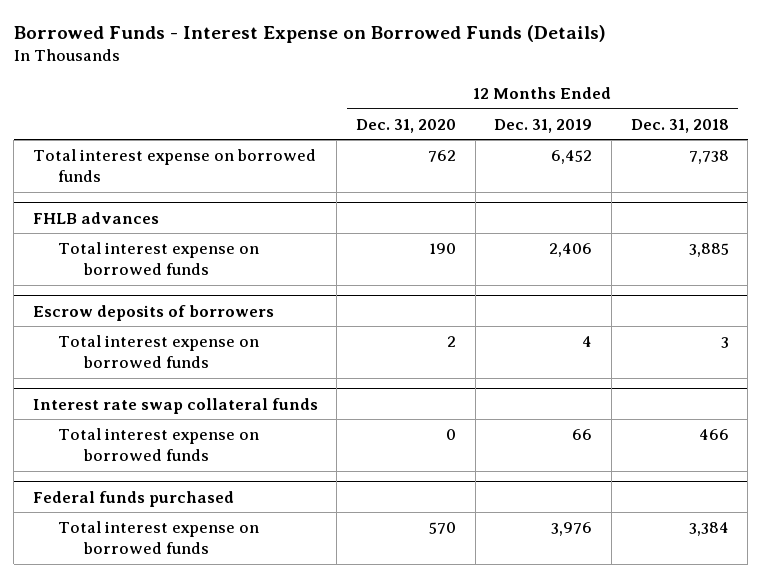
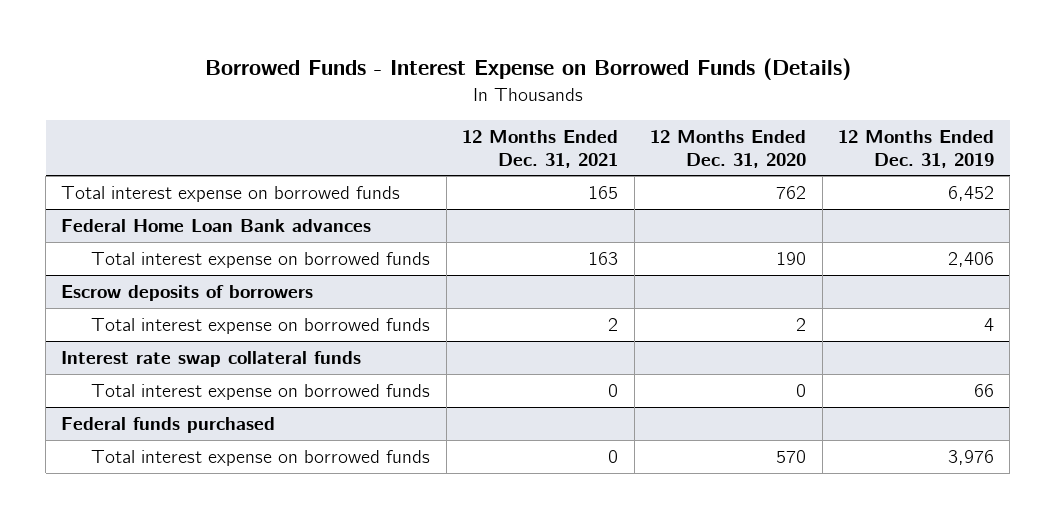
- | 12 Months Ended Dec. 31, 2020 | 12 Months Ended Dec. 31, 2019 | 12 Months Ended Dec. 31, 2018
+ | 12 Months Ended Dec. 31, 2021 | 12 Months Ended Dec. 31, 2020 | 12 Months Ended Dec. 31, 2019
- FHLB advances
+ Federal Home Loan Bank advances

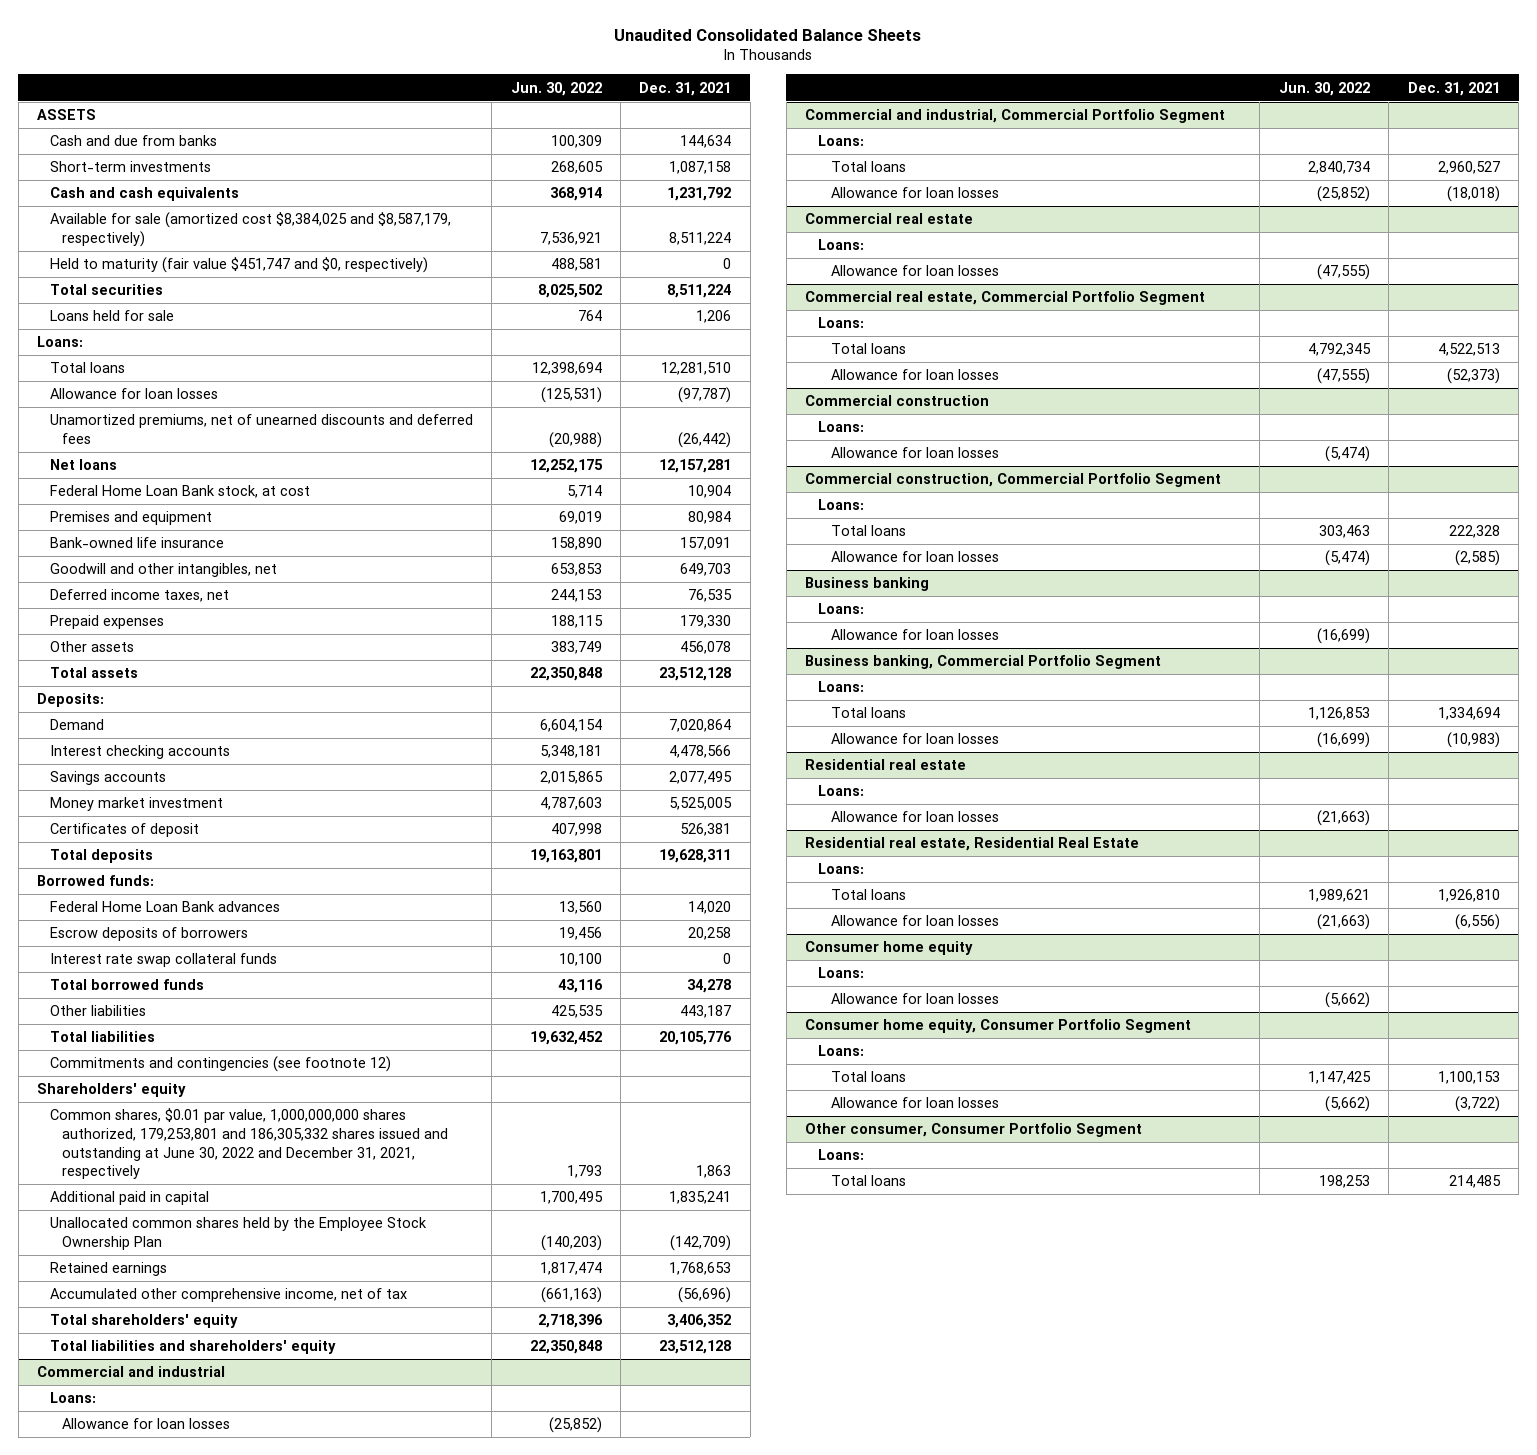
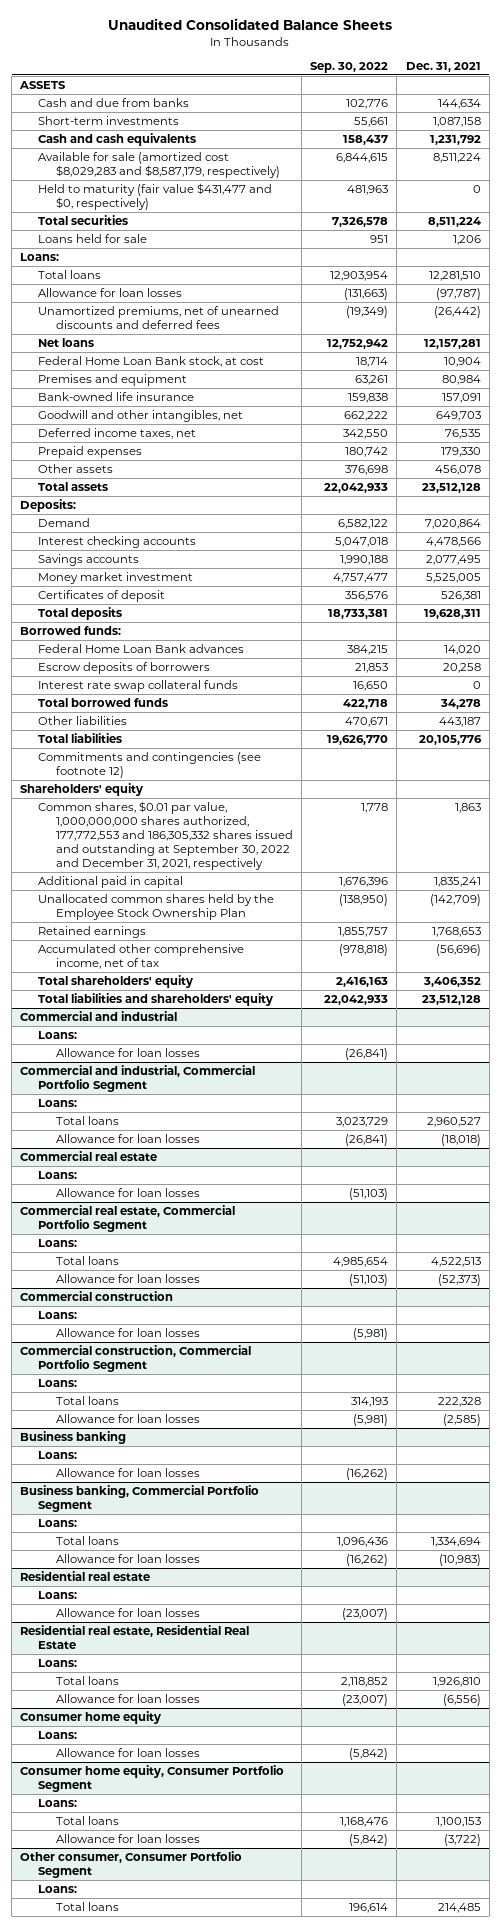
- | Jun. 30, 2022 | Dec. 31, 2021
+ | Sep. 30, 2022 | Dec. 31, 2021
- Available for sale (amortized cost $8,384,025 and $8,587,179, respectively) | 7,536,921 | 8,511,224
- Held to maturity (fair value $451,747 and $0, respectively) | 488,581 | 0
+ Available for sale (amortized cost $8,029,283 and $8,587,179, respectively) | 6,844,615 | 8,511,224
+ Held to maturity (fair value $431,477 and $0, respectively) | 481,963 | 0
- Common shares, $0.01 par value, 1,000,000,000 shares authorized, 179,253,801 and 186,305,332 shares issued and outstanding at June 30, 2022 and December 31, 2021, respectively | 1,793 | 1,863
+ Common shares, $0.01 par value, 1,000,000,000 shares authorized, 177,772,553 and 186,305,332 shares issued and outstanding at September 30, 2022 and December 31, 2021, respectively | 1,778 | 1,863

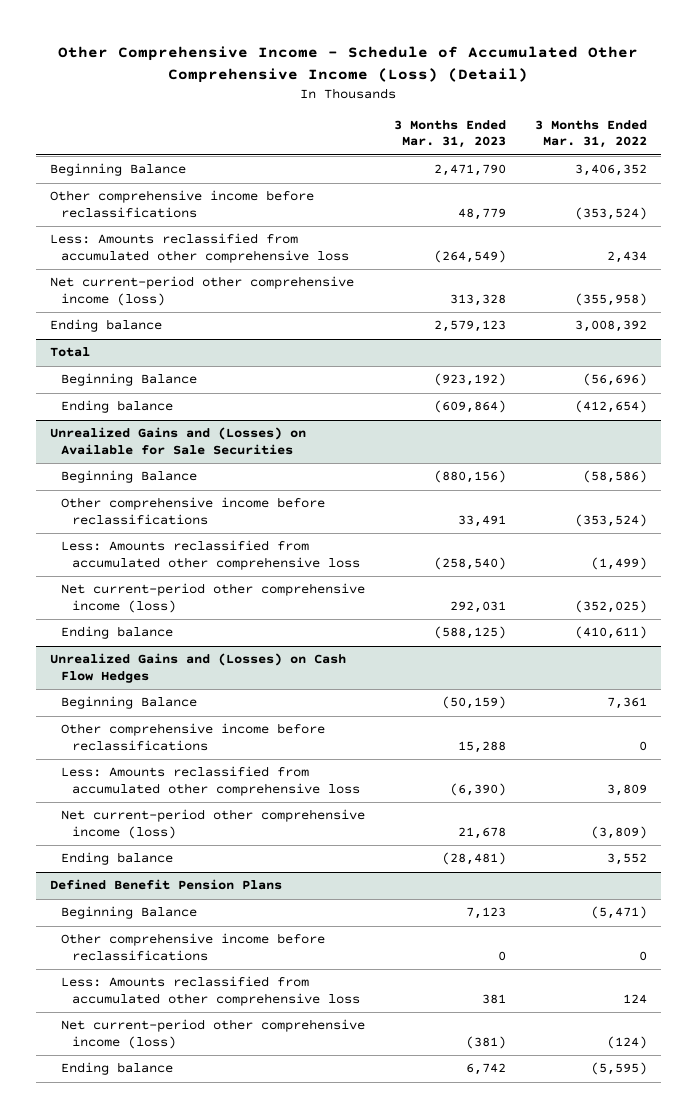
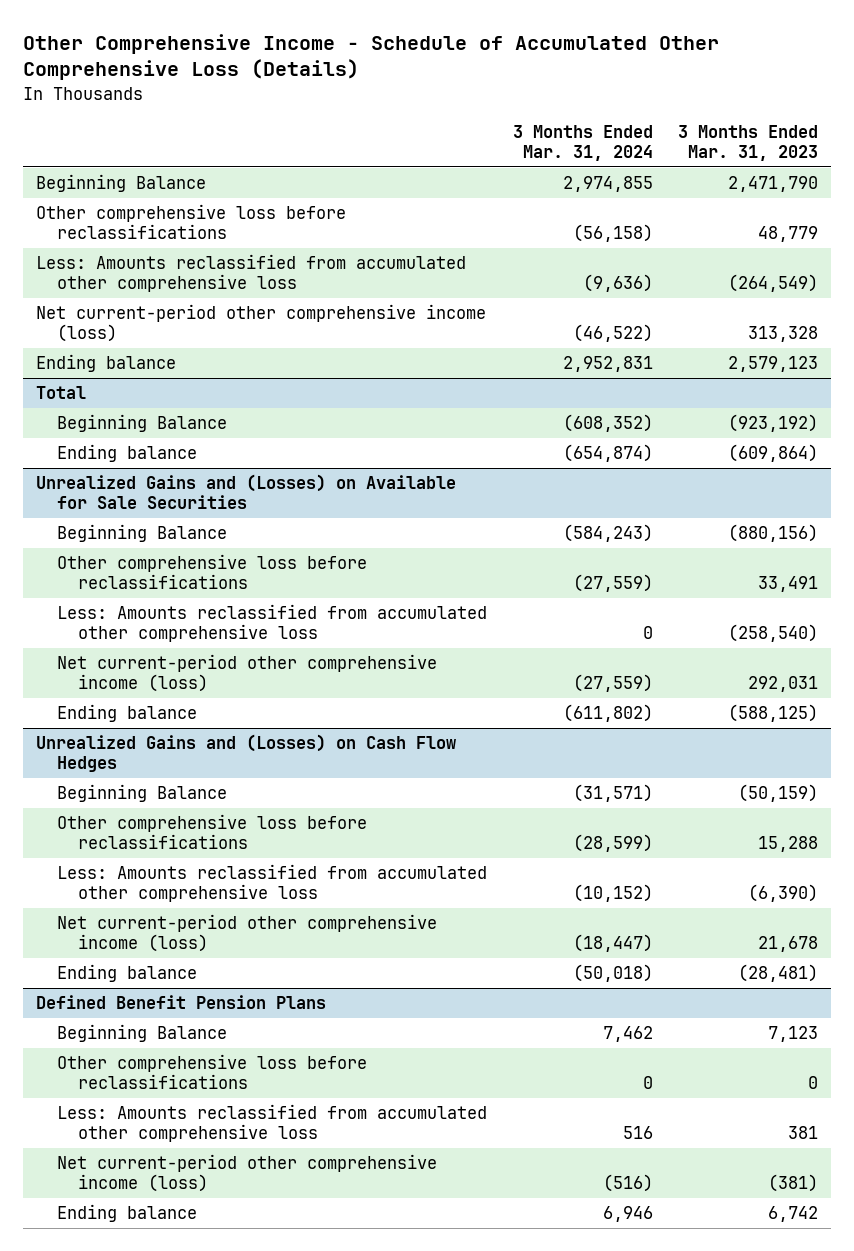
- Other Comprehensive Income - Schedule of Accumulated Other Comprehensive Income (Loss) (Detail)
+ Other Comprehensive Income - Schedule of Accumulated Other Comprehensive Loss (Details)
- | 3 Months Ended Mar. 31, 2023 | 3 Months Ended Mar. 31, 2022
+ | 3 Months Ended Mar. 31, 2024 | 3 Months Ended Mar. 31, 2023
- Other comprehensive income before reclassifications | 48,779 | (353,524)
+ Other comprehensive loss before reclassifications | (56,158) | 48,779
@ Unrealized Gains and (Losses) on Available for Sale Securities
- Other comprehensive income before reclassifications | 33,491 | (353,524)
+ Other comprehensive loss before reclassifications | (27,559) | 33,491
@ Unrealized Gains and (Losses) on Cash Flow Hedges
- Other comprehensive income before reclassifications | 15,288 | 0
+ Other comprehensive loss before reclassifications | (28,599) | 15,288
@ Defined Benefit Pension Plans
- Other comprehensive income before reclassifications | 0 | 0
+ Other comprehensive loss before reclassifications | 0 | 0

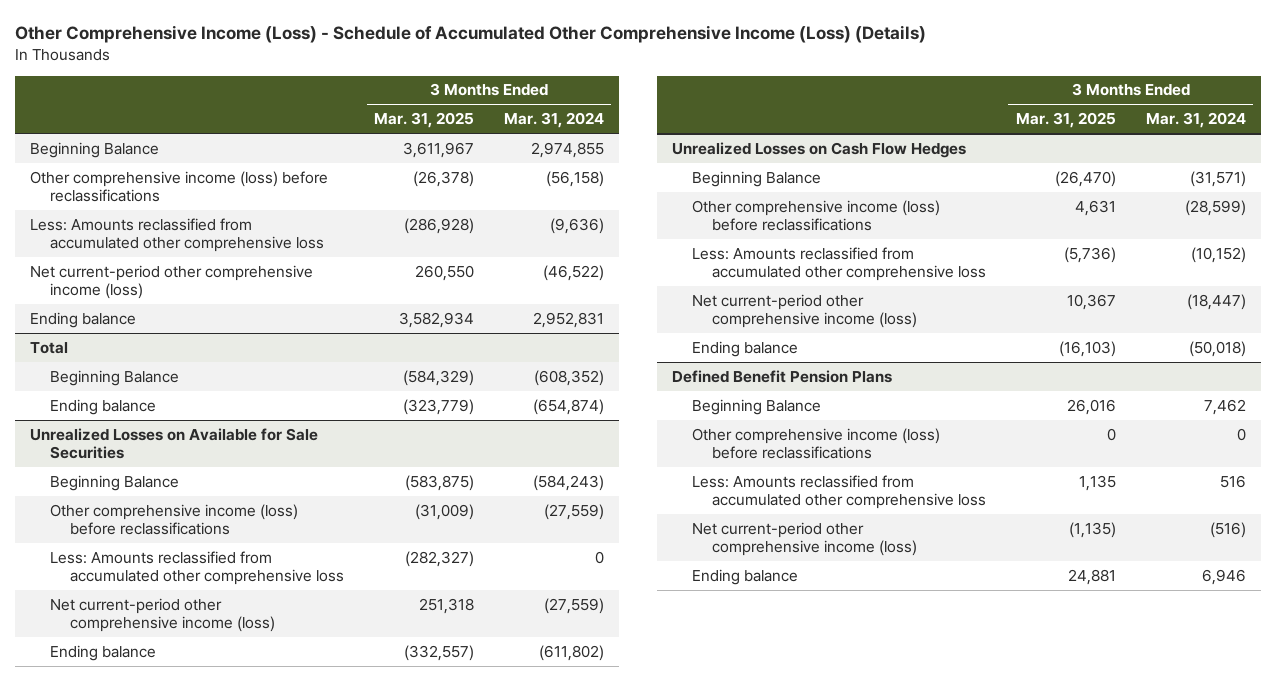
- Other Comprehensive Income - Schedule of Accumulated Other Comprehensive Loss (Details)
+ Other Comprehensive Income (Loss) - Schedule of Accumulated Other Comprehensive Income (Loss) (Details)
- | 3 Months Ended Mar. 31, 2024 | 3 Months Ended Mar. 31, 2023
+ | 3 Months Ended Mar. 31, 2025 | 3 Months Ended Mar. 31, 2024
- Other comprehensive loss before reclassifications | (56,158) | 48,779
+ Other comprehensive income (loss) before reclassifications | (26,378) | (56,158)
- Unrealized Gains and (Losses) on Available for Sale Securities
+ Unrealized Losses on Available for Sale Securities
- Other comprehensive loss before reclassifications | (27,559) | 33,491
+ Other comprehensive income (loss) before reclassifications | (31,009) | (27,559)
- Unrealized Gains and (Losses) on Cash Flow Hedges
+ Unrealized Losses on Cash Flow Hedges
- Other comprehensive loss before reclassifications | (28,599) | 15,288
+ Other comprehensive income (loss) before reclassifications | 4,631 | (28,599)
@ Defined Benefit Pension Plans
- Other comprehensive loss before reclassifications | 0 | 0
+ Other comprehensive income (loss) before reclassifications | 0 | 0

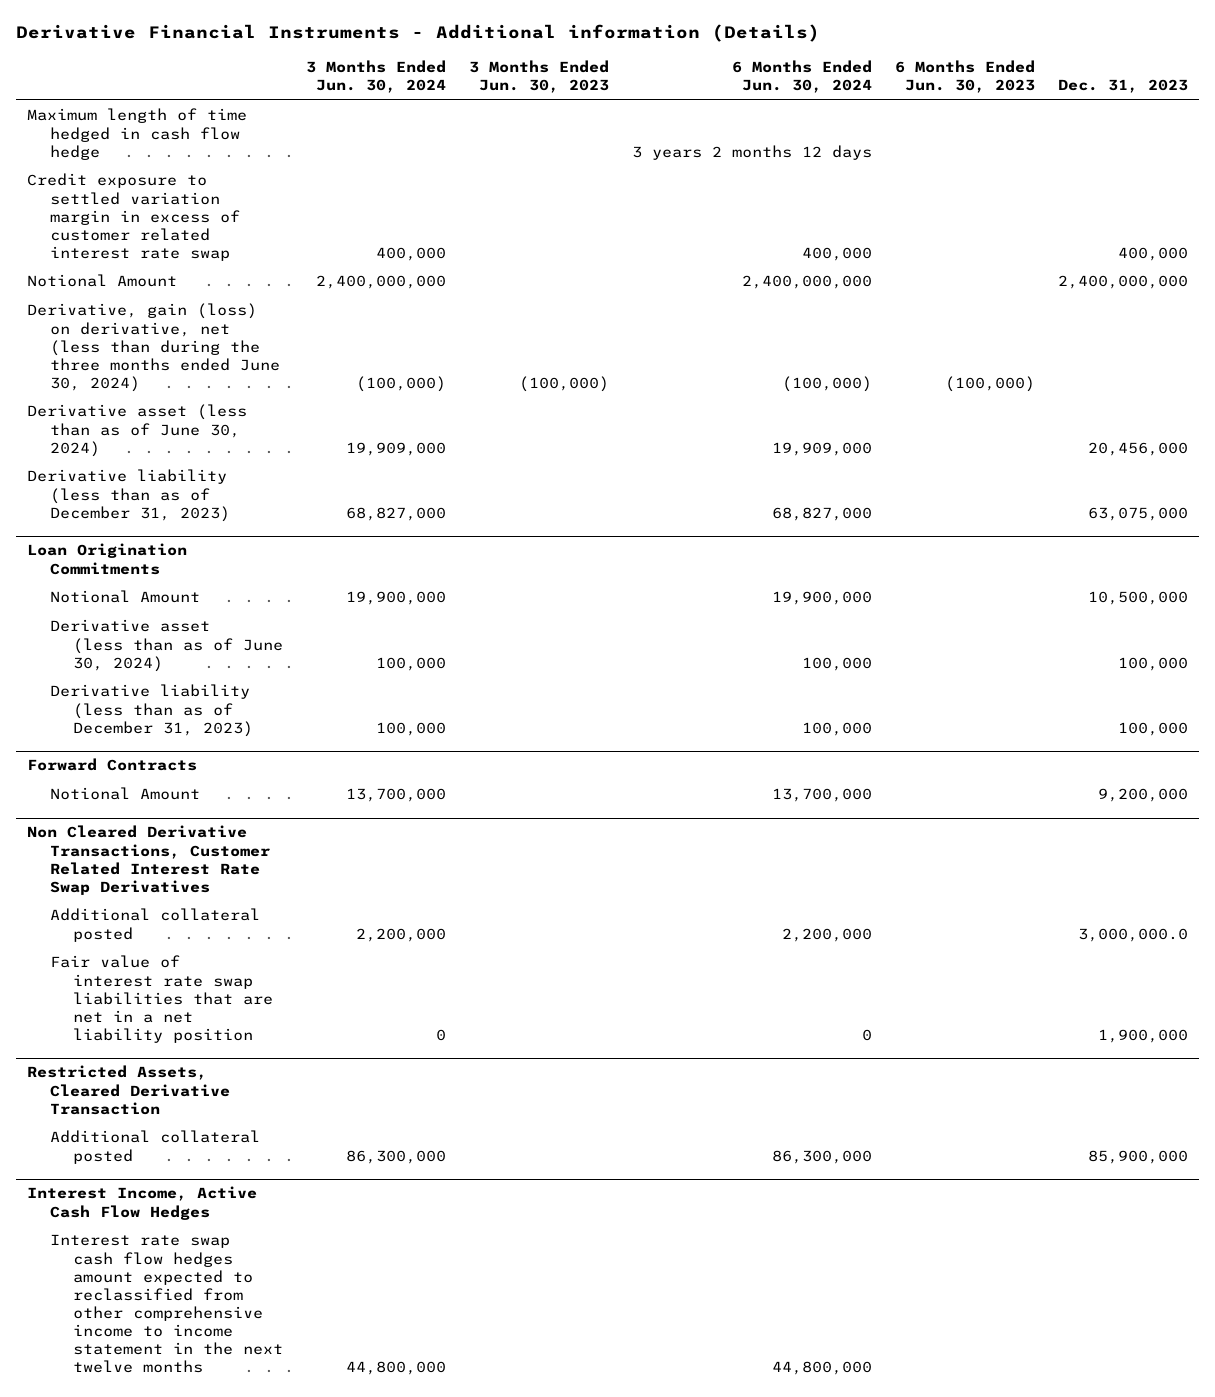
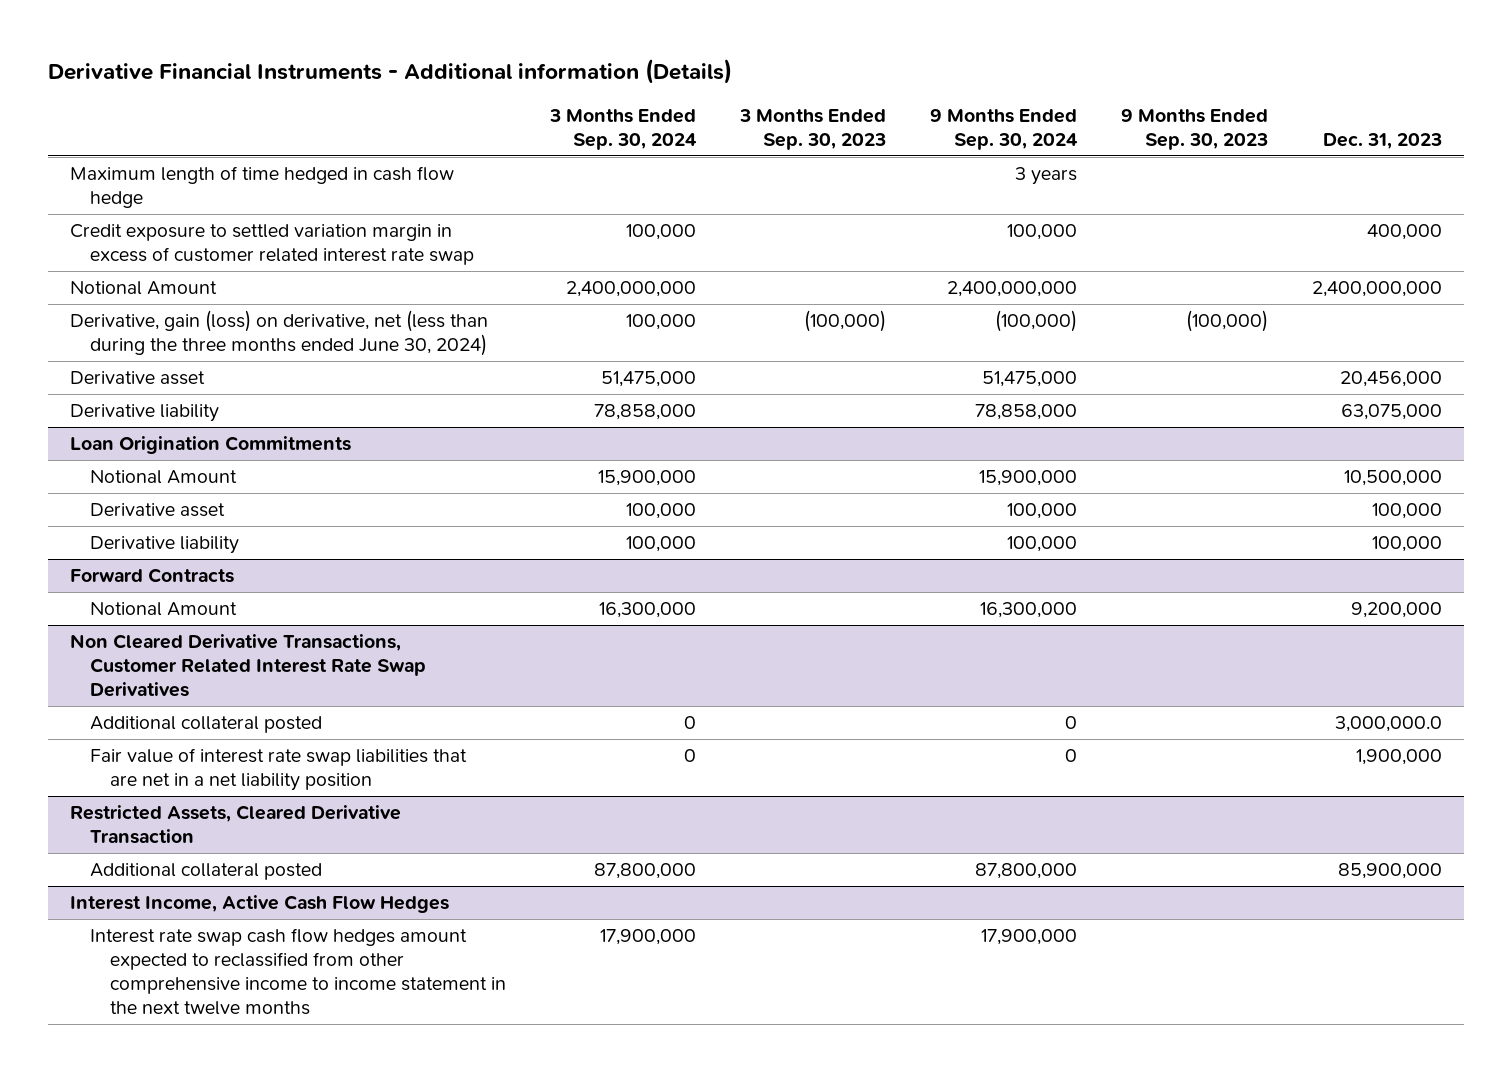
- | 3 Months Ended Jun. 30, 2024 | 3 Months Ended Jun. 30, 2023 | 6 Months Ended Jun. 30, 2024 | 6 Months Ended Jun. 30, 2023 | Dec. 31, 2023
+ | 3 Months Ended Sep. 30, 2024 | 3 Months Ended Sep. 30, 2023 | 9 Months Ended Sep. 30, 2024 | 9 Months Ended Sep. 30, 2023 | Dec. 31, 2023
- Derivative asset (less than as of June 30, 2024) | 19,909,000 | | 19,909,000 | | 20,456,000
- Derivative liability (less than as of December 31, 2023) | 68,827,000 | | 68,827,000 | | 63,075,000
+ Derivative asset | 51,475,000 | | 51,475,000 | | 20,456,000
+ Derivative liability | 78,858,000 | | 78,858,000 | | 63,075,000
@ Loan Origination Commitments
- Derivative asset (less than as of June 30, 2024) | 100,000 | | 100,000 | | 100,000
- Derivative liability (less than as of December 31, 2023) | 100,000 | | 100,000 | | 100,000
+ Derivative asset | 100,000 | | 100,000 | | 100,000
+ Derivative liability | 100,000 | | 100,000 | | 100,000

